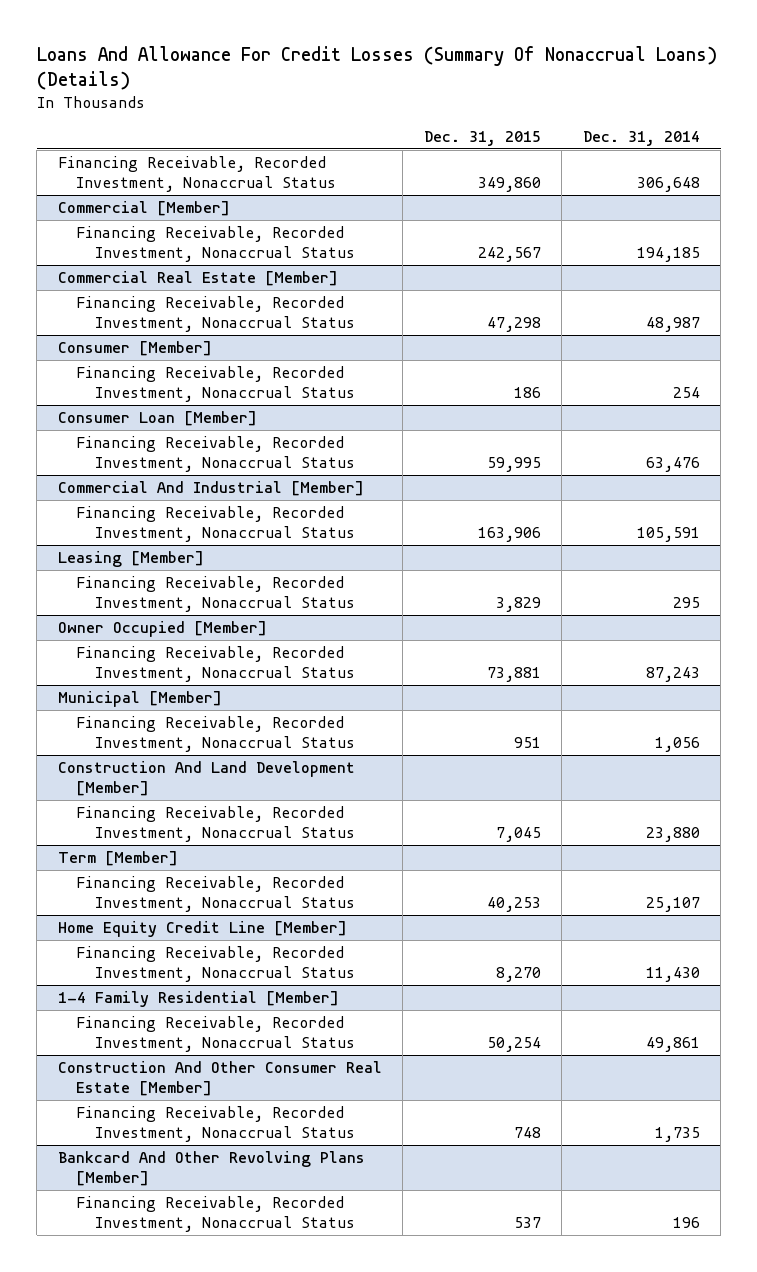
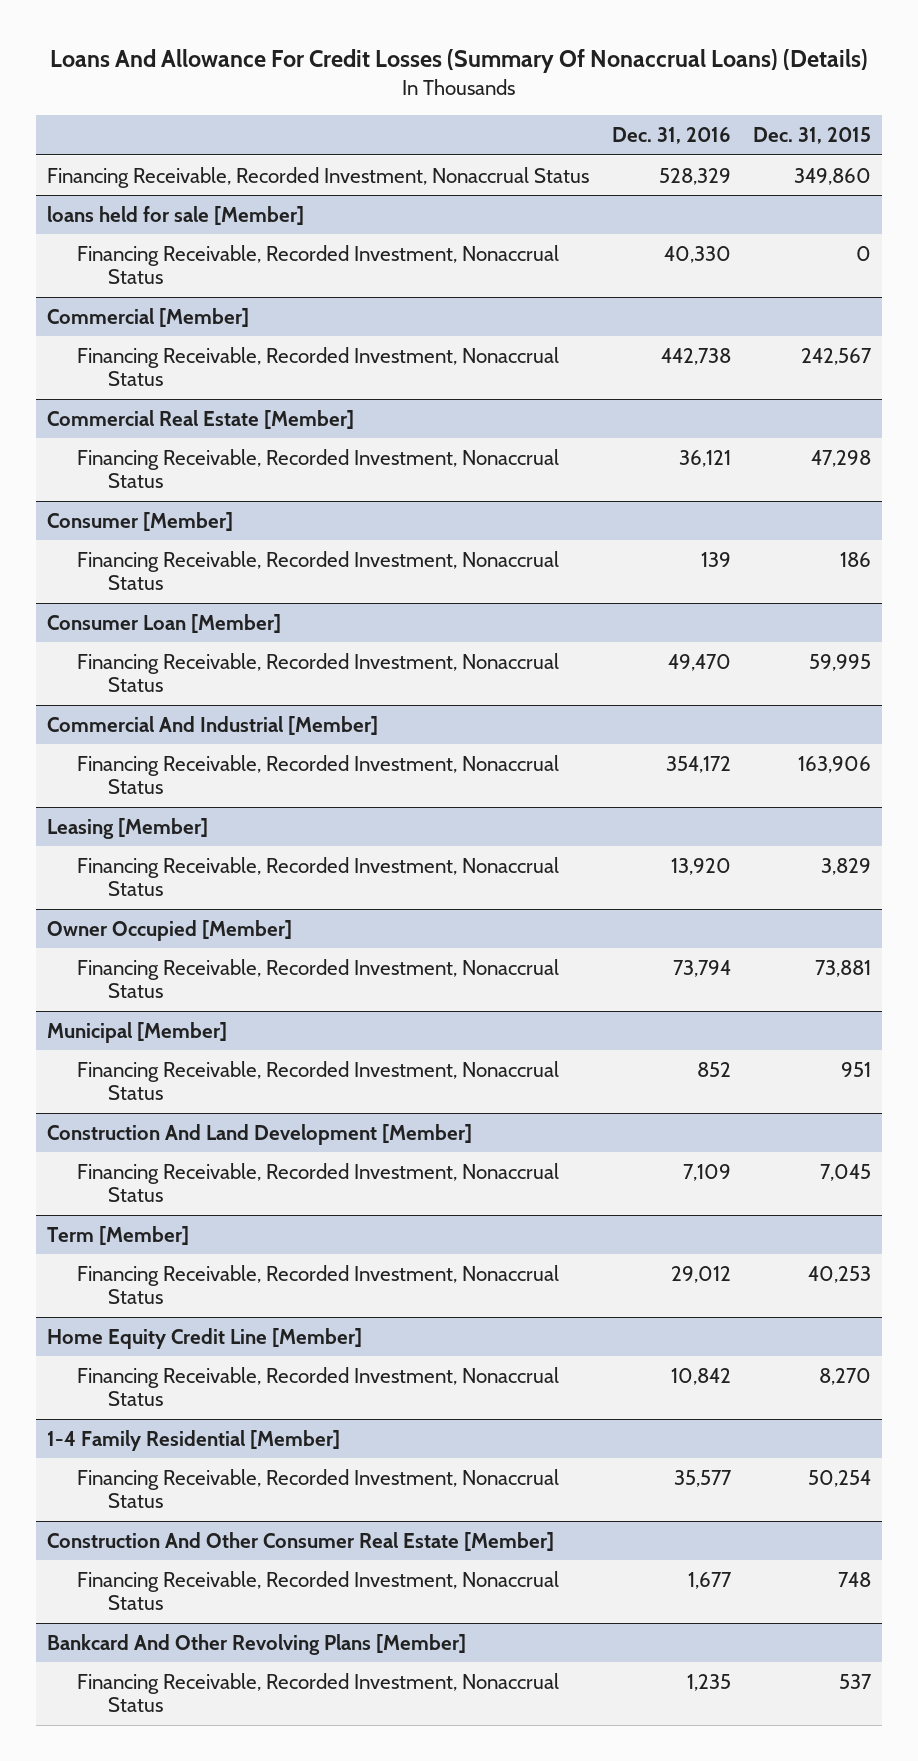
- | Dec. 31, 2015 | Dec. 31, 2014
+ | Dec. 31, 2016 | Dec. 31, 2015
+ loans held for sale [Member]
+ Financing Receivable, Recorded Investment, Nonaccrual Status | 40,330 | 0

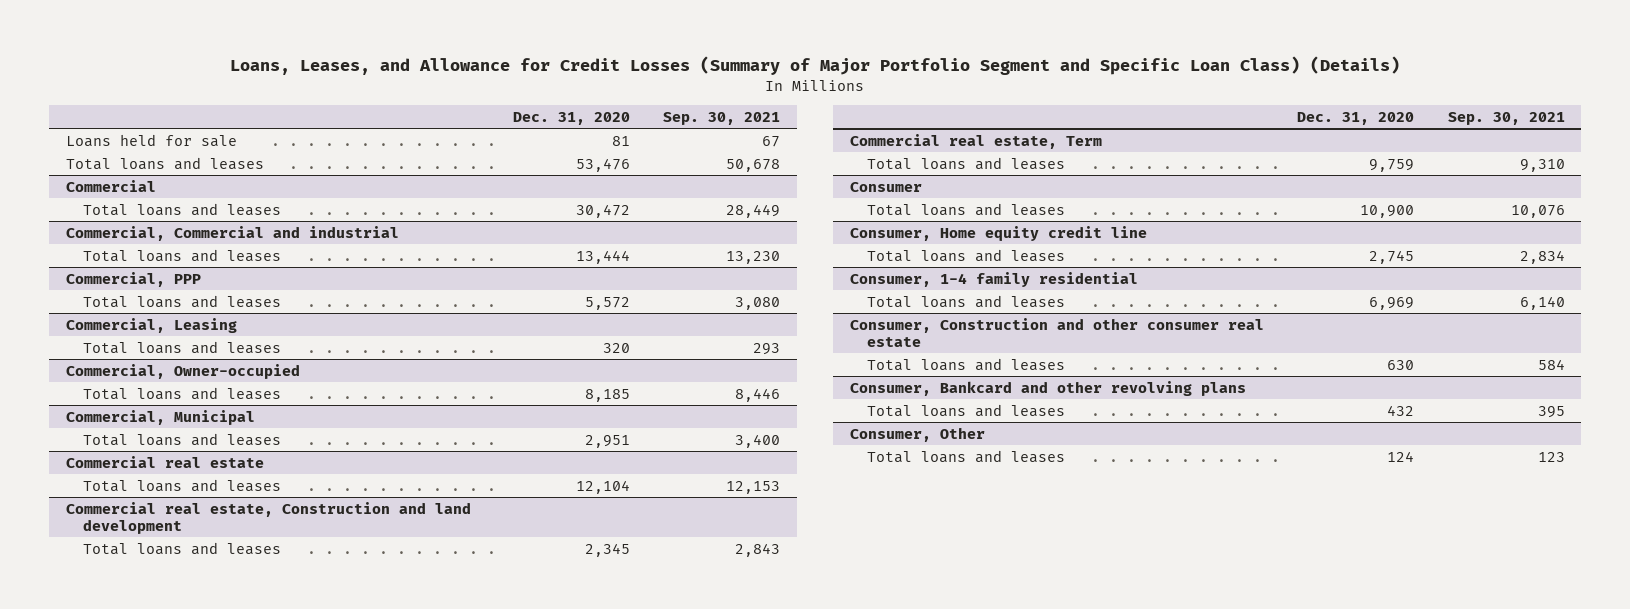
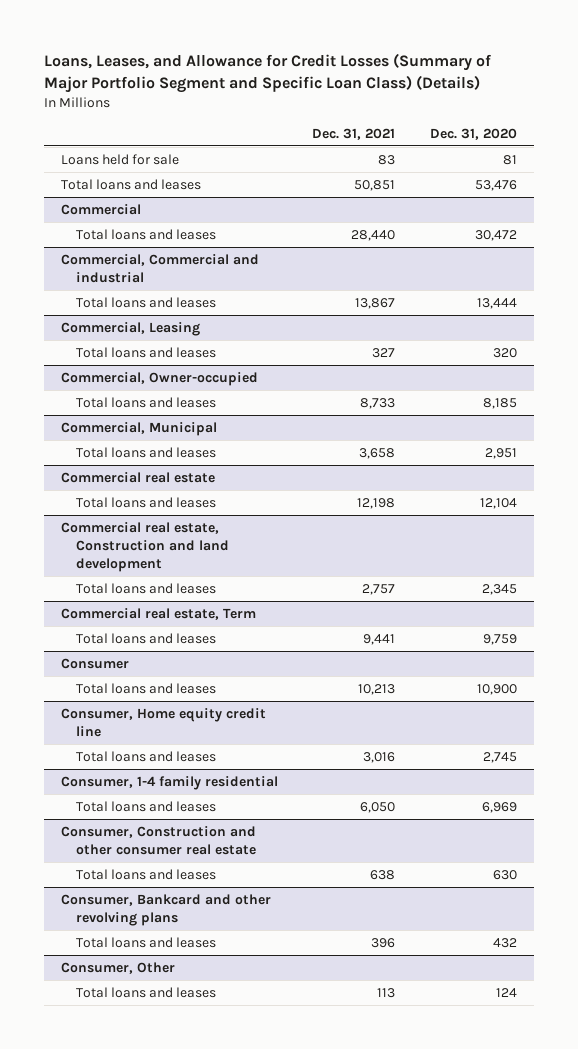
- | Dec. 31, 2020 | Sep. 30, 2021
+ | Dec. 31, 2021 | Dec. 31, 2020
- Commercial, PPP
- Total loans and leases | 5,572 | 3,080

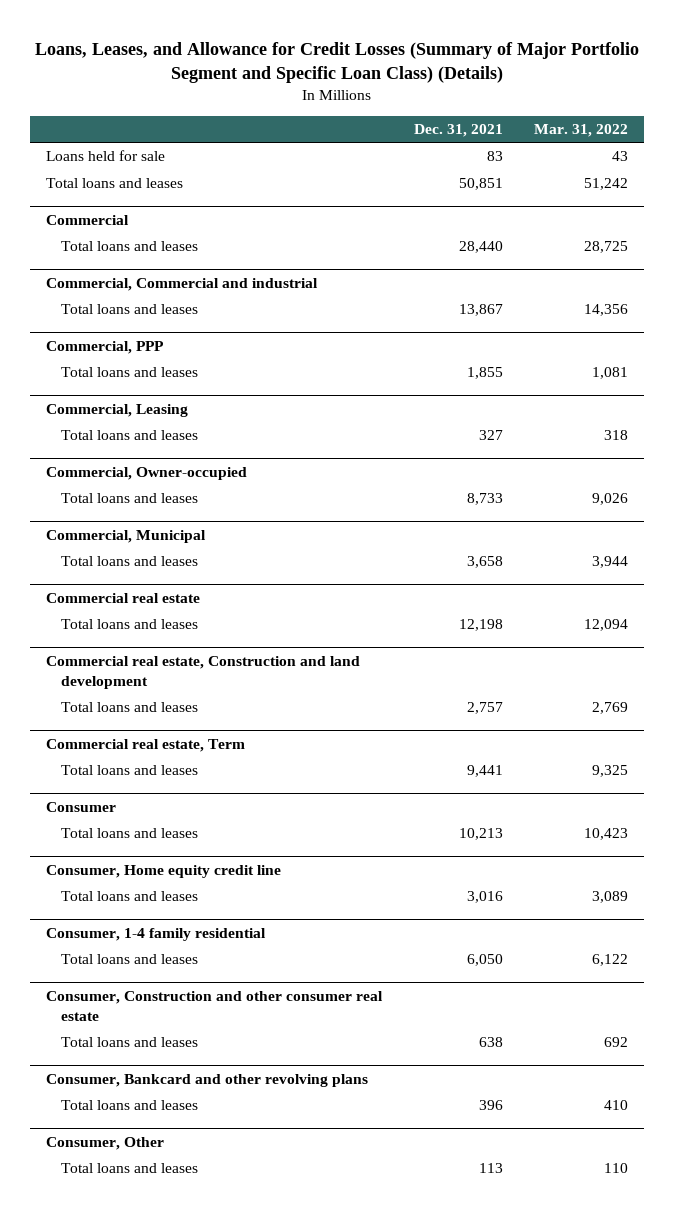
- | Dec. 31, 2021 | Dec. 31, 2020
+ | Dec. 31, 2021 | Mar. 31, 2022
+ Commercial, PPP
+ Total loans and leases | 1,855 | 1,081

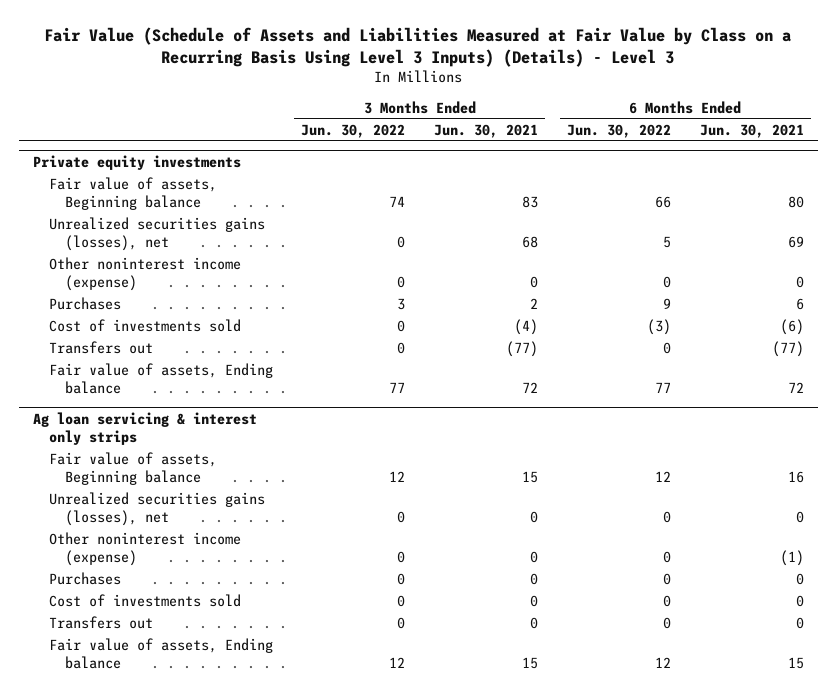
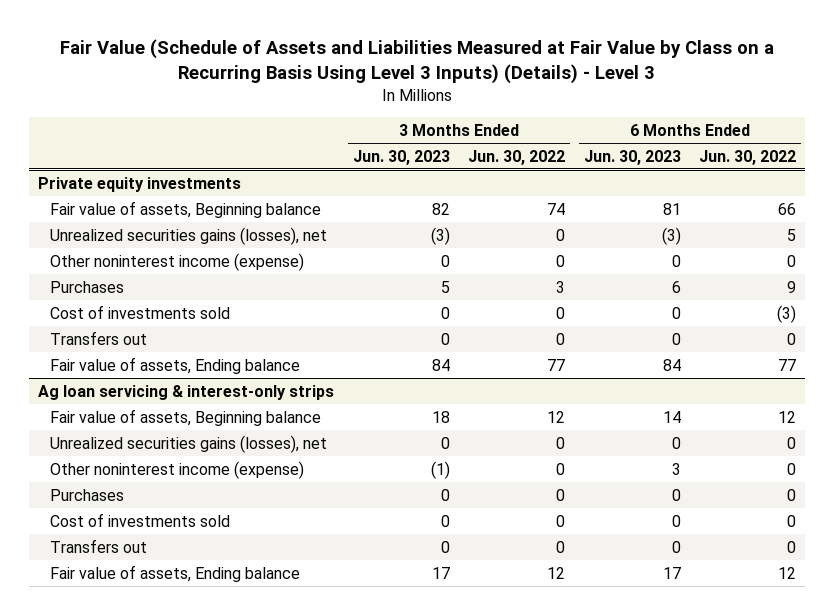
- | 3 Months Ended Jun. 30, 2022 | 3 Months Ended Jun. 30, 2021 | 6 Months Ended Jun. 30, 2022 | 6 Months Ended Jun. 30, 2021
+ | 3 Months Ended Jun. 30, 2023 | 3 Months Ended Jun. 30, 2022 | 6 Months Ended Jun. 30, 2023 | 6 Months Ended Jun. 30, 2022
- Ag loan servicing & interest only strips
+ Ag loan servicing & interest-only strips

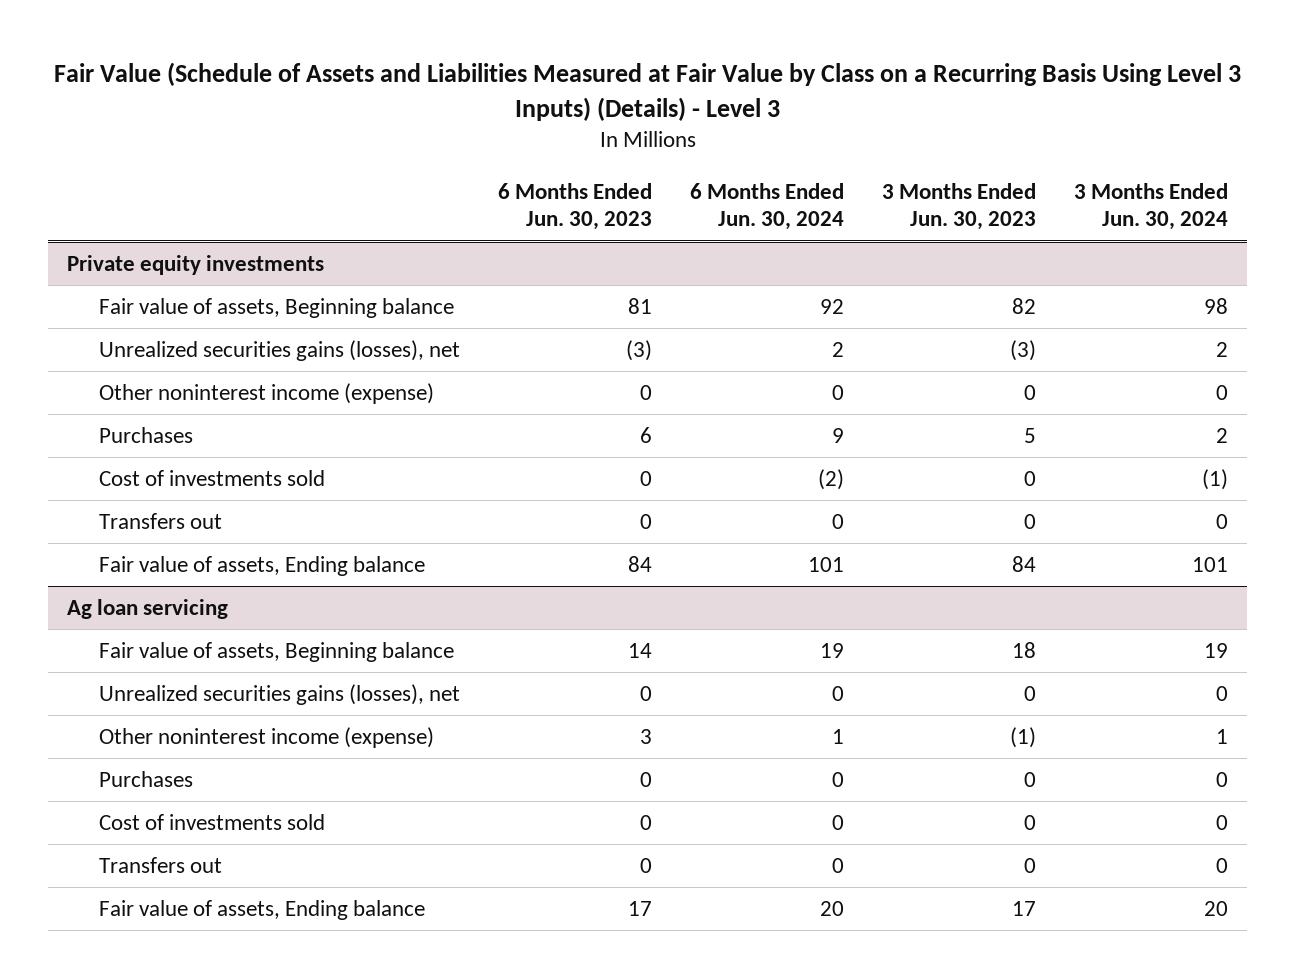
- | 3 Months Ended Jun. 30, 2023 | 3 Months Ended Jun. 30, 2022 | 6 Months Ended Jun. 30, 2023 | 6 Months Ended Jun. 30, 2022
+ | 6 Months Ended Jun. 30, 2023 | 6 Months Ended Jun. 30, 2024 | 3 Months Ended Jun. 30, 2023 | 3 Months Ended Jun. 30, 2024
- Ag loan servicing & interest-only strips
+ Ag loan servicing

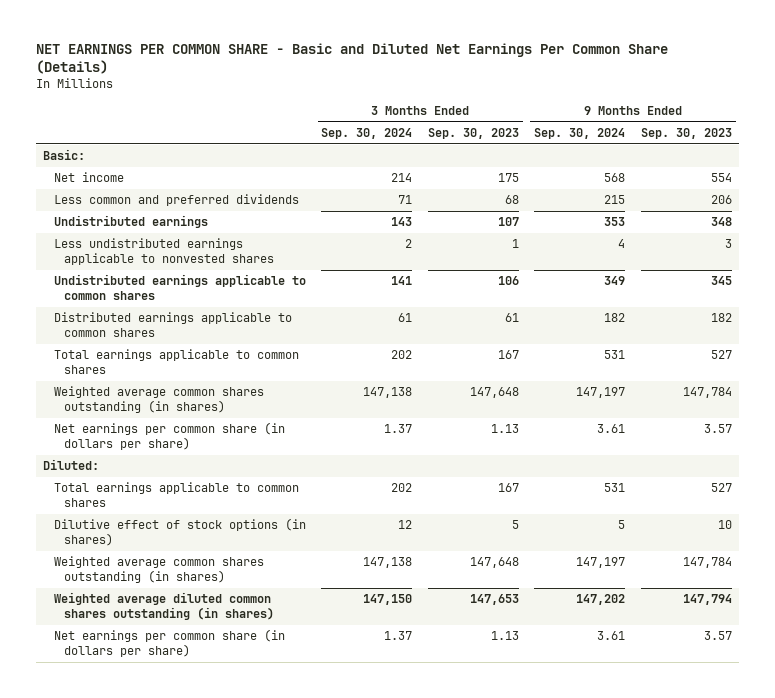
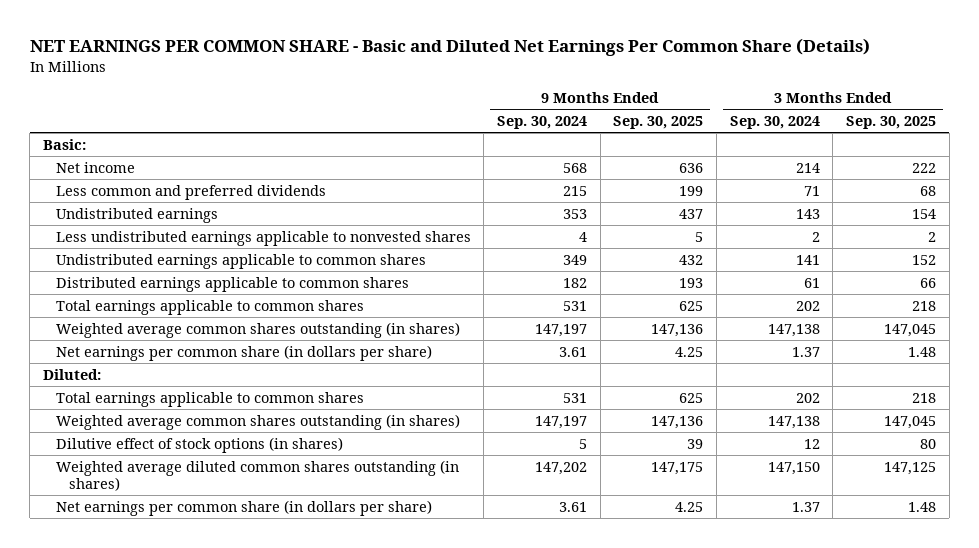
- | 3 Months Ended Sep. 30, 2024 | 3 Months Ended Sep. 30, 2023 | 9 Months Ended Sep. 30, 2024 | 9 Months Ended Sep. 30, 2023
+ | 9 Months Ended Sep. 30, 2024 | 9 Months Ended Sep. 30, 2025 | 3 Months Ended Sep. 30, 2024 | 3 Months Ended Sep. 30, 2025
moved down: Dilutive effect of stock options (in shares) | 5 | 39 | 12 | 80

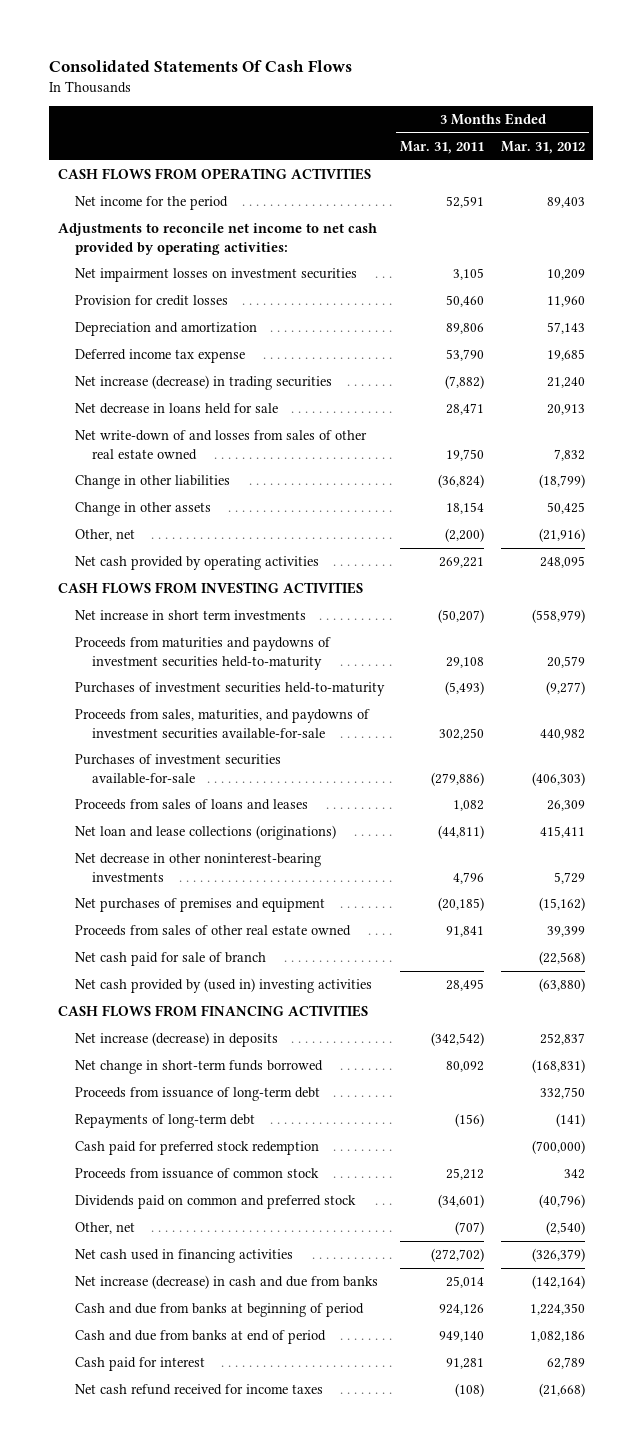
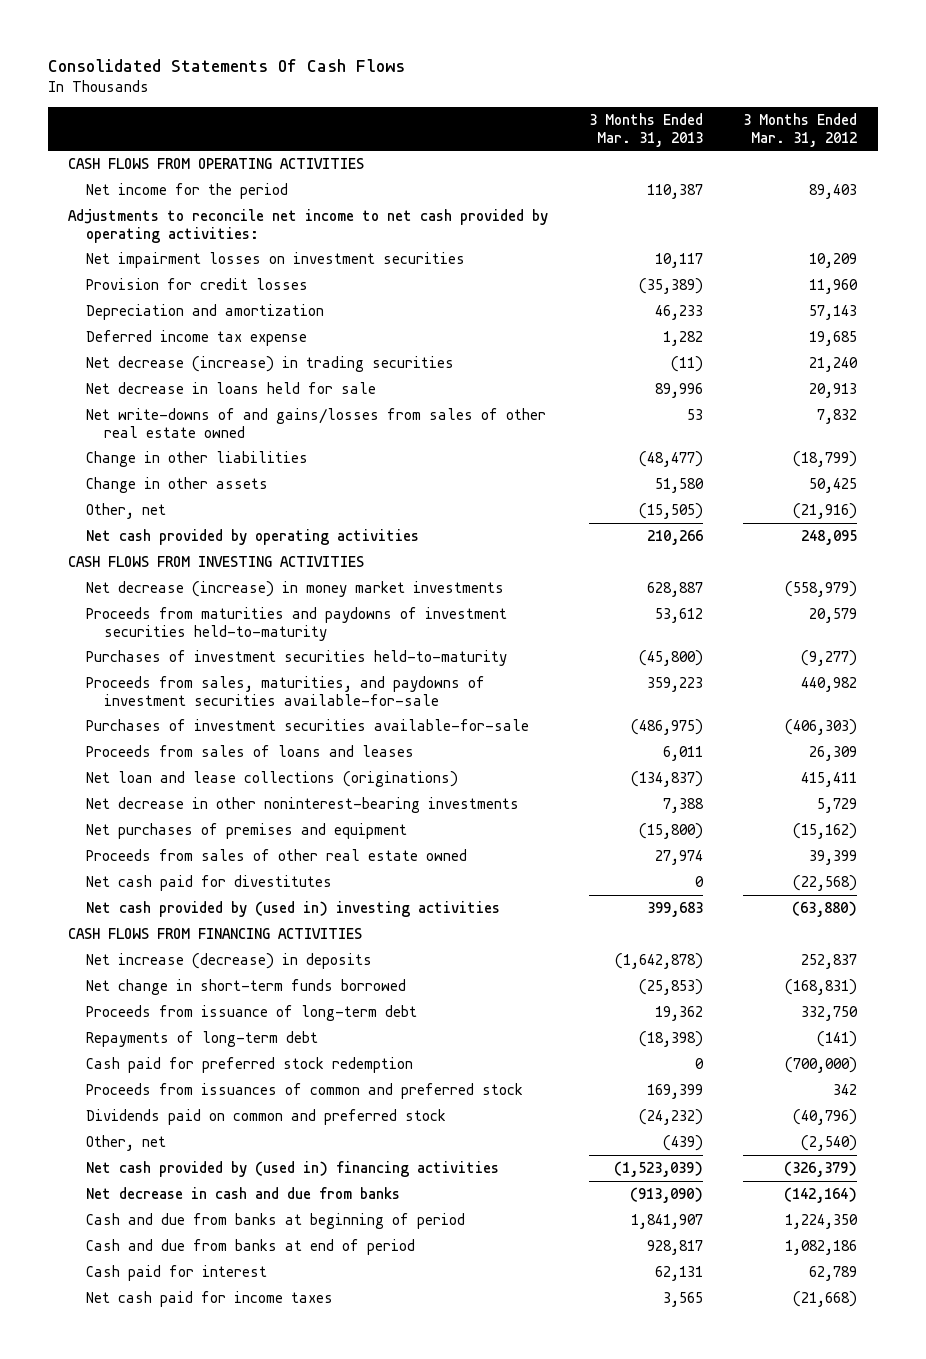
- | 3 Months Ended Mar. 31, 2011 | 3 Months Ended Mar. 31, 2012
+ | 3 Months Ended Mar. 31, 2013 | 3 Months Ended Mar. 31, 2012
- Net increase (decrease) in trading securities | (7,882) | 21,240
+ Net decrease (increase) in trading securities | (11) | 21,240
- Net write-down of and losses from sales of other real estate owned | 19,750 | 7,832
+ Net write-downs of and gains/losses from sales of other real estate owned | 53 | 7,832
- Net increase in short term investments | (50,207) | (558,979)
+ Net decrease (increase) in money market investments | 628,887 | (558,979)
- Net cash paid for sale of branch | | (22,568)
+ Net cash paid for divestitutes | 0 | (22,568)
- Proceeds from issuance of common stock | 25,212 | 342
+ Proceeds from issuances of common and preferred stock | 169,399 | 342
- Net cash used in financing activities | (272,702) | (326,379)
- Net increase (decrease) in cash and due from banks | 25,014 | (142,164)
+ Net cash provided by (used in) financing activities | (1,523,039) | (326,379)
+ Net decrease in cash and due from banks | (913,090) | (142,164)
- Net cash refund received for income taxes | (108) | (21,668)
+ Net cash paid for income taxes | 3,565 | (21,668)

